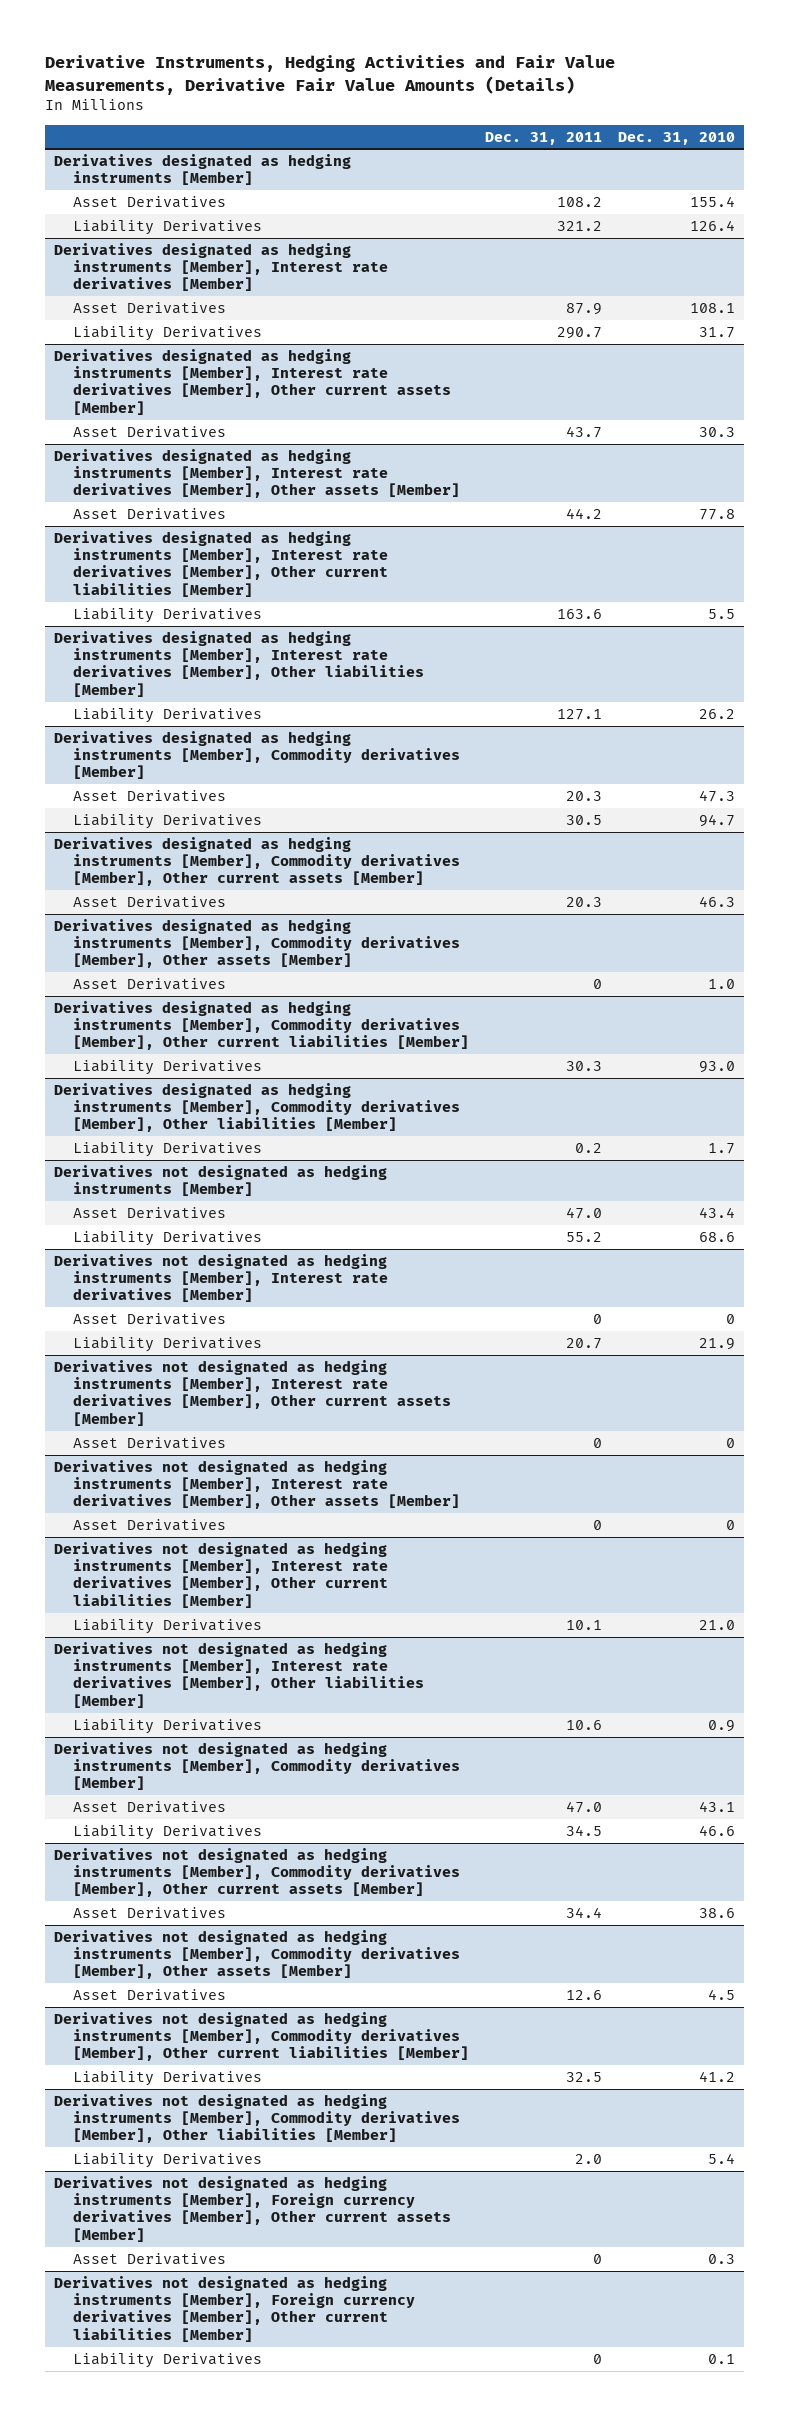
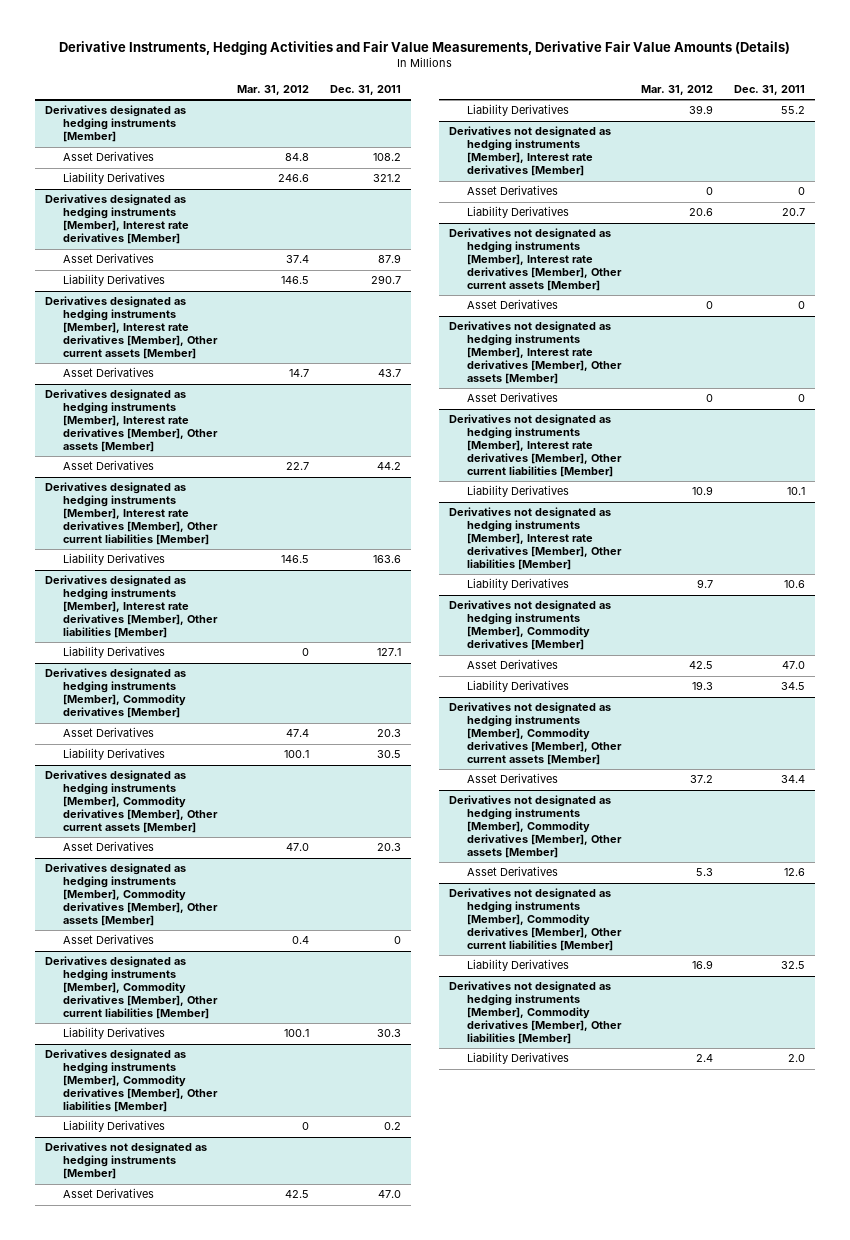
- | Dec. 31, 2011 | Dec. 31, 2010
+ | Mar. 31, 2012 | Dec. 31, 2011
- Derivatives not designated as hedging instruments [Member], Foreign currency derivatives [Member], Other current assets [Member]
- Asset Derivatives | 0 | 0.3
- Derivatives not designated as hedging instruments [Member], Foreign currency derivatives [Member], Other current liabilities [Member]
- Liability Derivatives | 0 | 0.1

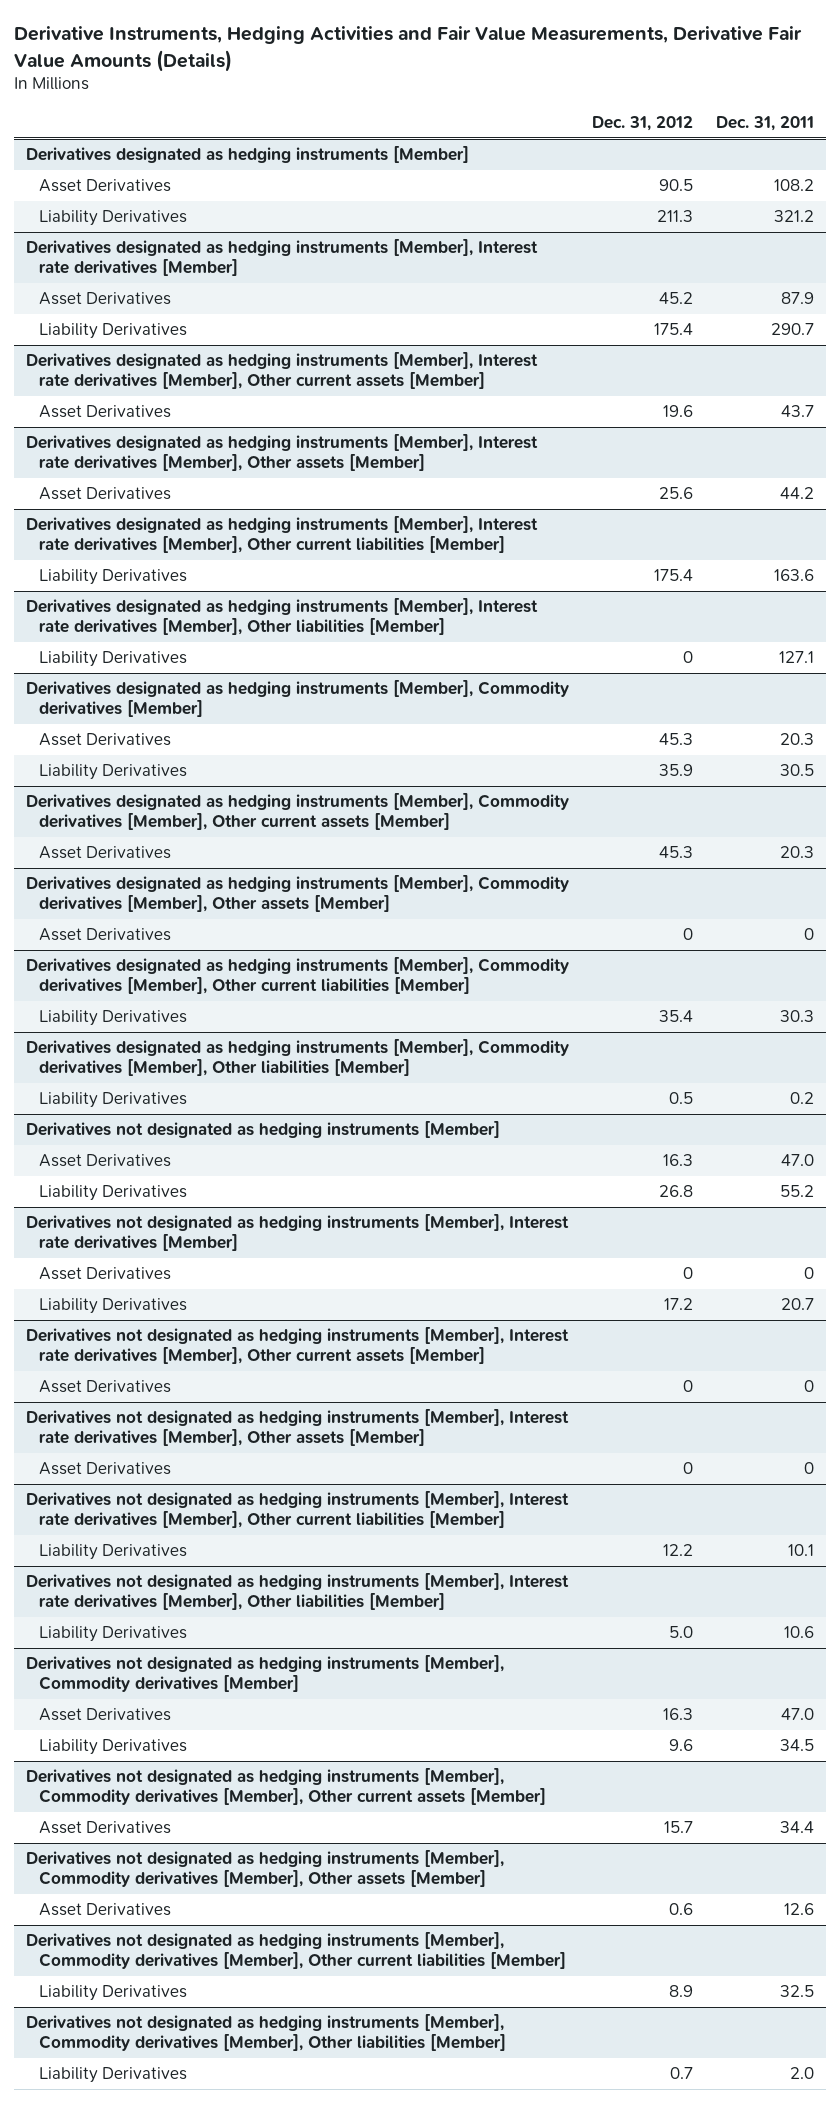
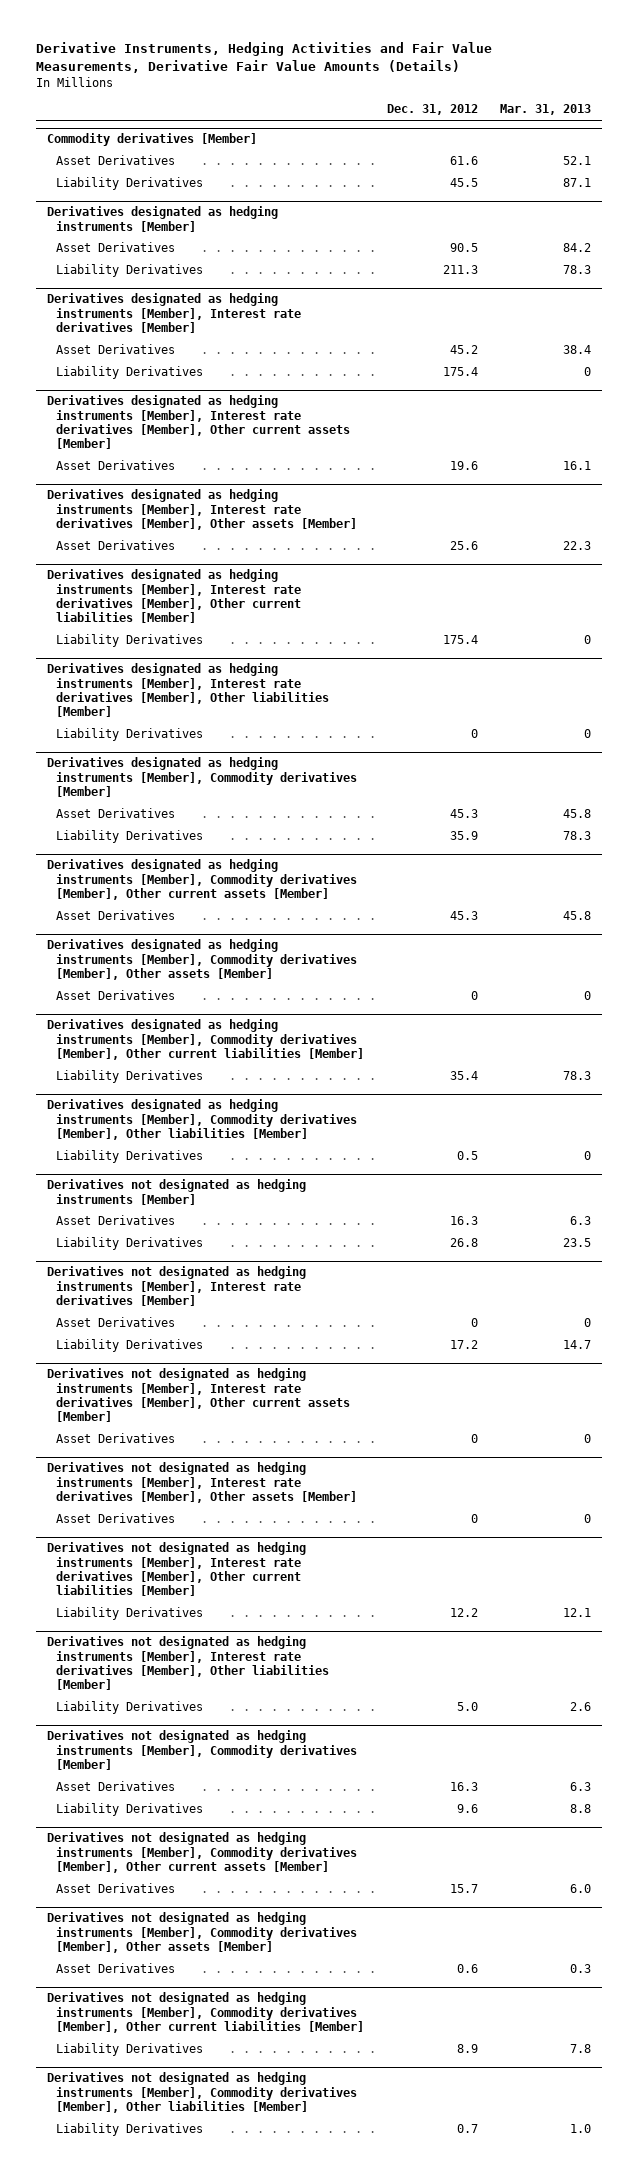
- | Dec. 31, 2012 | Dec. 31, 2011
+ | Dec. 31, 2012 | Mar. 31, 2013
+ Commodity derivatives [Member]
+ Asset Derivatives | 61.6 | 52.1
+ Liability Derivatives | 45.5 | 87.1

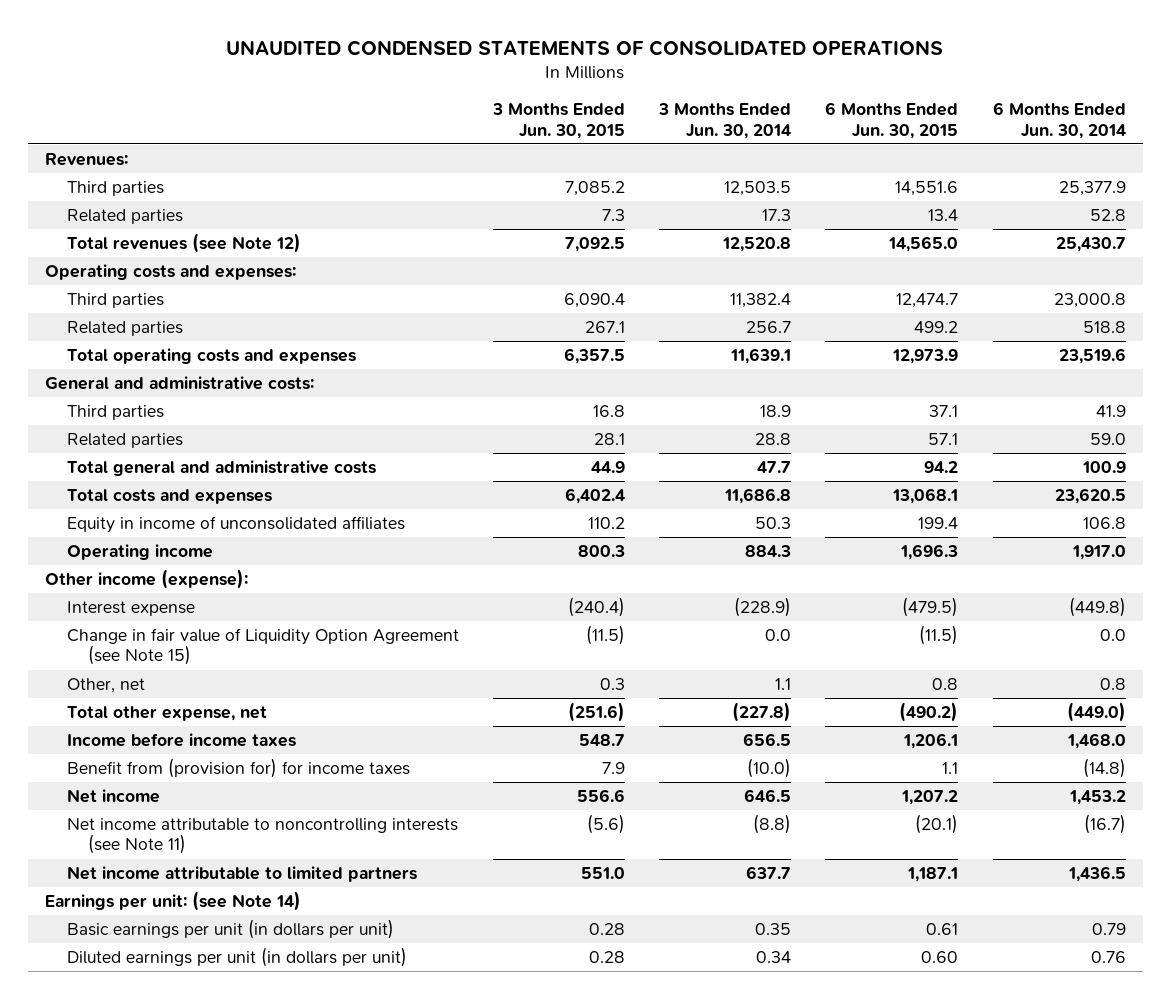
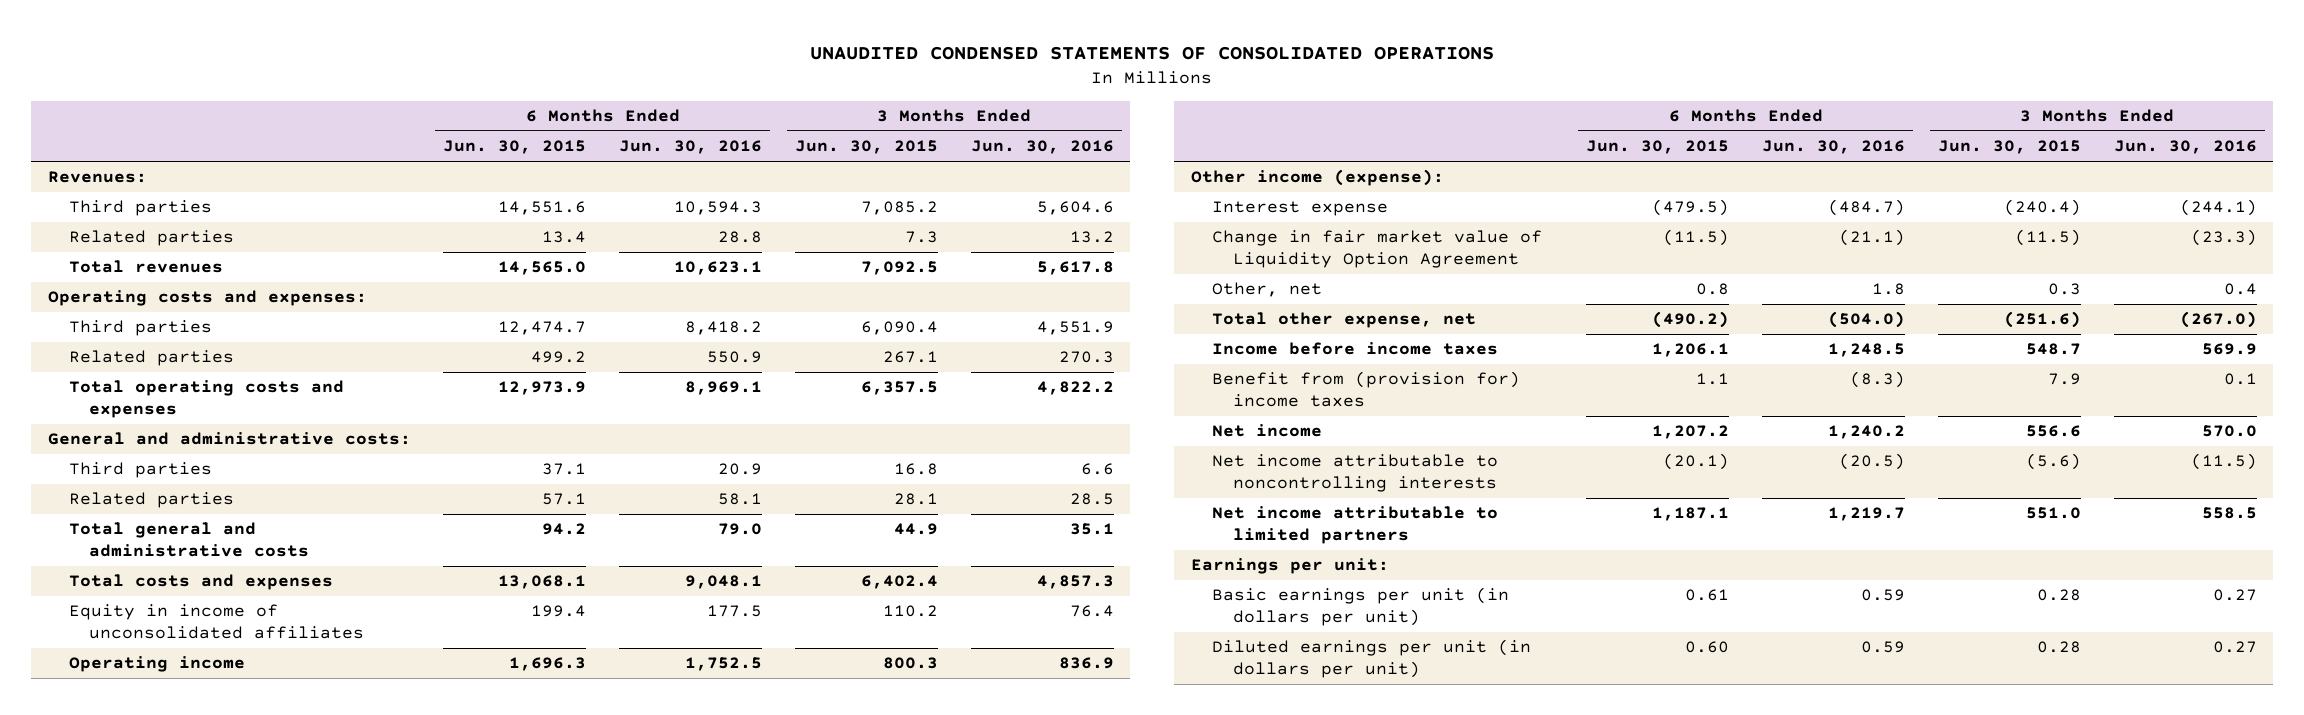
- | 3 Months Ended Jun. 30, 2015 | 3 Months Ended Jun. 30, 2014 | 6 Months Ended Jun. 30, 2015 | 6 Months Ended Jun. 30, 2014
+ | 6 Months Ended Jun. 30, 2015 | 6 Months Ended Jun. 30, 2016 | 3 Months Ended Jun. 30, 2015 | 3 Months Ended Jun. 30, 2016
- Total revenues (see Note 12) | 7,092.5 | 12,520.8 | 14,565.0 | 25,430.7
+ Total revenues | 14,565.0 | 10,623.1 | 7,092.5 | 5,617.8
- Change in fair value of Liquidity Option Agreement (see Note 15) | (11.5) | 0.0 | (11.5) | 0.0
+ Change in fair market value of Liquidity Option Agreement | (11.5) | (21.1) | (11.5) | (23.3)
- Benefit from (provision for) for income taxes | 7.9 | (10.0) | 1.1 | (14.8)
+ Benefit from (provision for) income taxes | 1.1 | (8.3) | 7.9 | 0.1
- Net income attributable to noncontrolling interests (see Note 11) | (5.6) | (8.8) | (20.1) | (16.7)
+ Net income attributable to noncontrolling interests | (20.1) | (20.5) | (5.6) | (11.5)
- Earnings per unit: (see Note 14)
+ Earnings per unit:

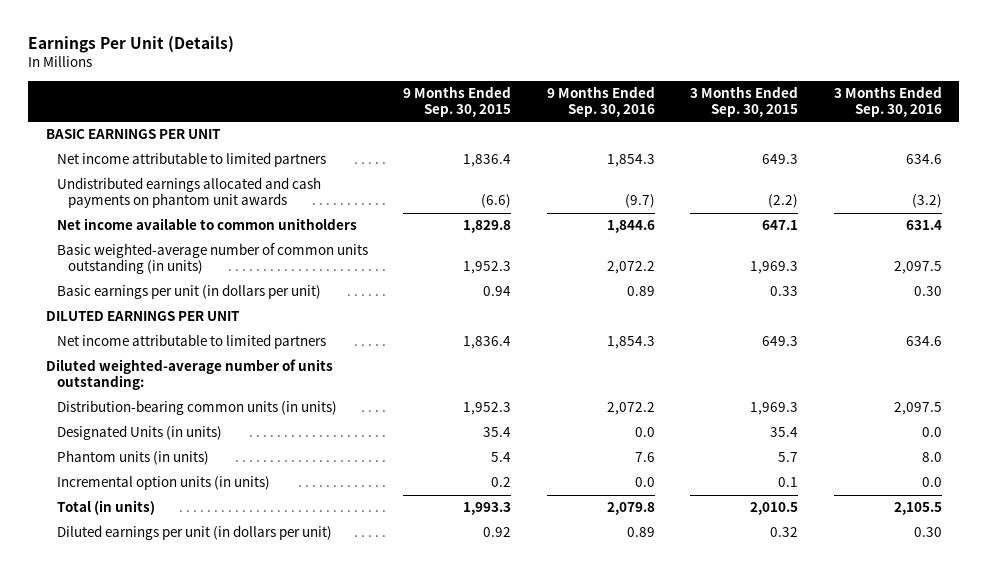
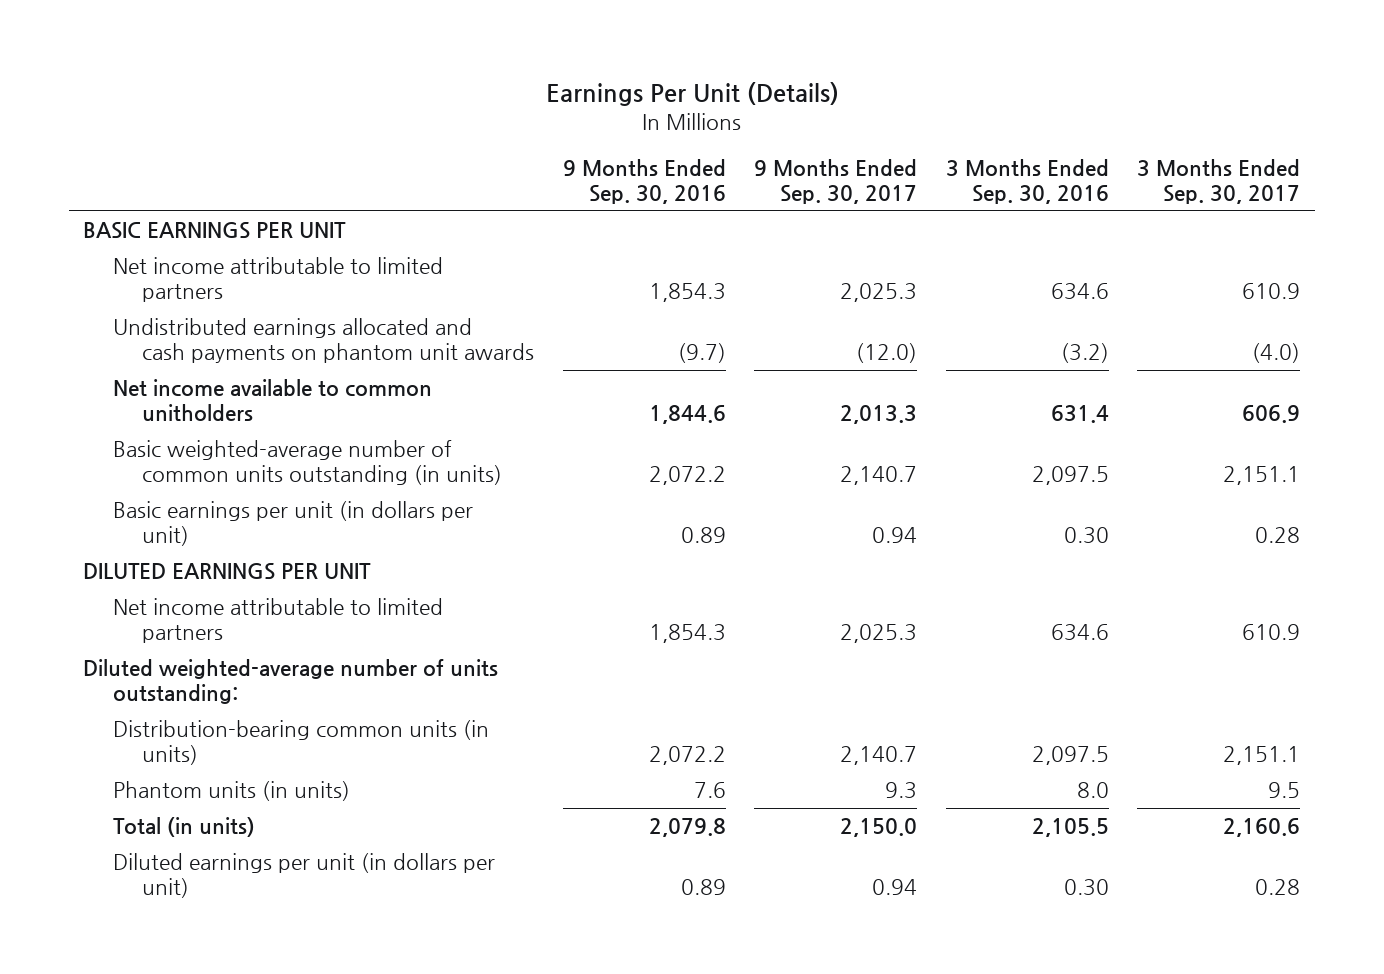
- | 9 Months Ended Sep. 30, 2015 | 9 Months Ended Sep. 30, 2016 | 3 Months Ended Sep. 30, 2015 | 3 Months Ended Sep. 30, 2016
+ | 9 Months Ended Sep. 30, 2016 | 9 Months Ended Sep. 30, 2017 | 3 Months Ended Sep. 30, 2016 | 3 Months Ended Sep. 30, 2017
- Designated Units (in units) | 35.4 | 0.0 | 35.4 | 0.0
- Incremental option units (in units) | 0.2 | 0.0 | 0.1 | 0.0

